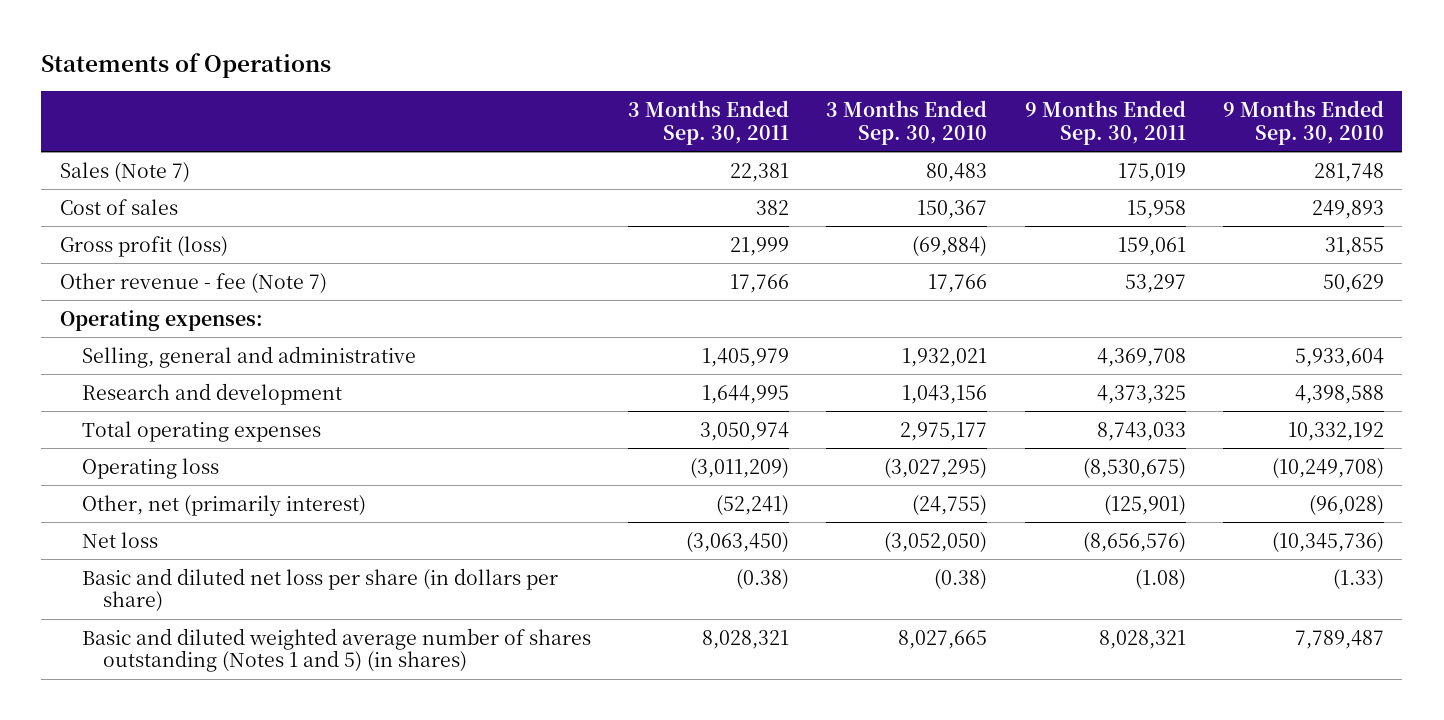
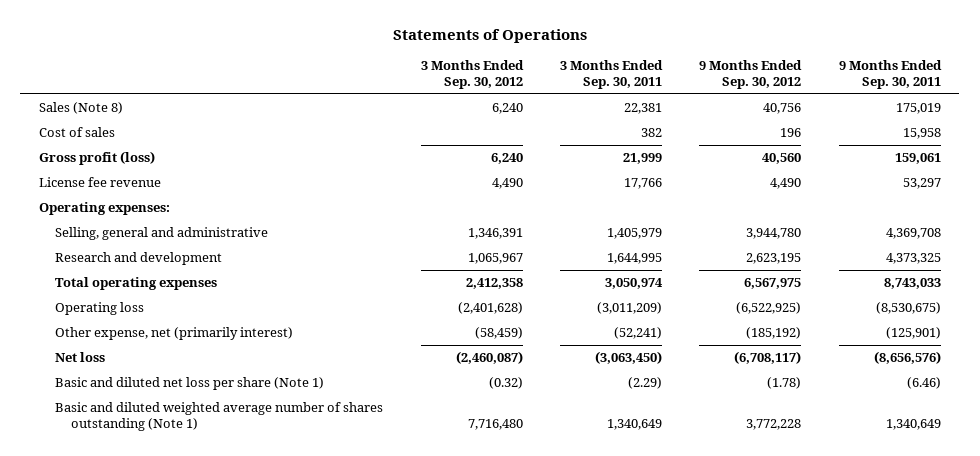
- | 3 Months Ended Sep. 30, 2011 | 3 Months Ended Sep. 30, 2010 | 9 Months Ended Sep. 30, 2011 | 9 Months Ended Sep. 30, 2010
+ | 3 Months Ended Sep. 30, 2012 | 3 Months Ended Sep. 30, 2011 | 9 Months Ended Sep. 30, 2012 | 9 Months Ended Sep. 30, 2011
- Sales (Note 7) | 22,381 | 80,483 | 175,019 | 281,748
+ Sales (Note 8) | 6,240 | 22,381 | 40,756 | 175,019
- Other revenue - fee (Note 7) | 17,766 | 17,766 | 53,297 | 50,629
+ License fee revenue | 4,490 | 17,766 | 4,490 | 53,297
- Other, net (primarily interest) | (52,241) | (24,755) | (125,901) | (96,028)
+ Other expense, net (primarily interest) | (58,459) | (52,241) | (185,192) | (125,901)
- Basic and diluted net loss per share (in dollars per share) | (0.38) | (0.38) | (1.08) | (1.33)
- Basic and diluted weighted average number of shares outstanding (Notes 1 and 5) (in shares) | 8,028,321 | 8,027,665 | 8,028,321 | 7,789,487
+ Basic and diluted net loss per share (Note 1) | (0.32) | (2.29) | (1.78) | (6.46)
+ Basic and diluted weighted average number of shares outstanding (Note 1) | 7,716,480 | 1,340,649 | 3,772,228 | 1,340,649

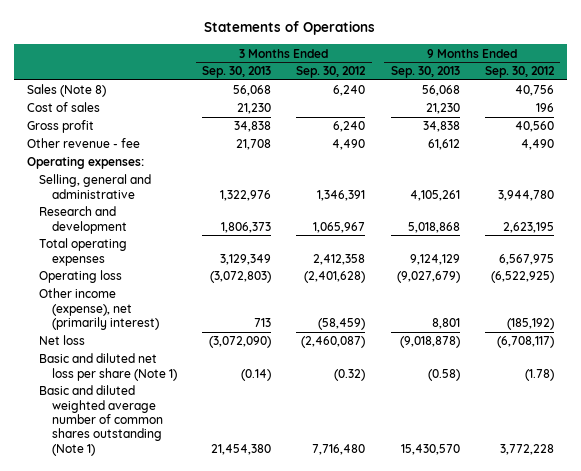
- | 3 Months Ended Sep. 30, 2012 | 3 Months Ended Sep. 30, 2011 | 9 Months Ended Sep. 30, 2012 | 9 Months Ended Sep. 30, 2011
+ | 3 Months Ended Sep. 30, 2013 | 3 Months Ended Sep. 30, 2012 | 9 Months Ended Sep. 30, 2013 | 9 Months Ended Sep. 30, 2012
- Gross profit (loss) | 6,240 | 21,999 | 40,560 | 159,061
- License fee revenue | 4,490 | 17,766 | 4,490 | 53,297
+ Gross profit | 34,838 | 6,240 | 34,838 | 40,560
+ Other revenue - fee | 21,708 | 4,490 | 61,612 | 4,490
- Other expense, net (primarily interest) | (58,459) | (52,241) | (185,192) | (125,901)
+ Other income (expense), net (primarily interest) | 713 | (58,459) | 8,801 | (185,192)
- Basic and diluted weighted average number of shares outstanding (Note 1) | 7,716,480 | 1,340,649 | 3,772,228 | 1,340,649
+ Basic and diluted weighted average number of common shares outstanding (Note 1) | 21,454,380 | 7,716,480 | 15,430,570 | 3,772,228

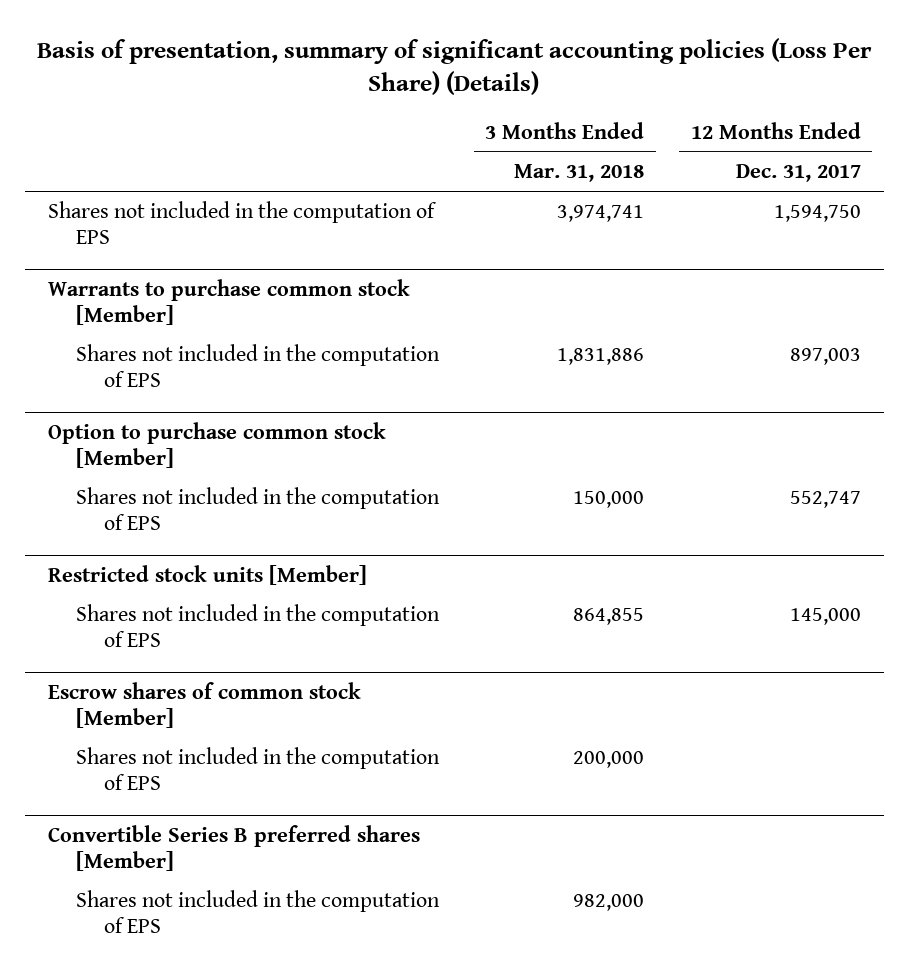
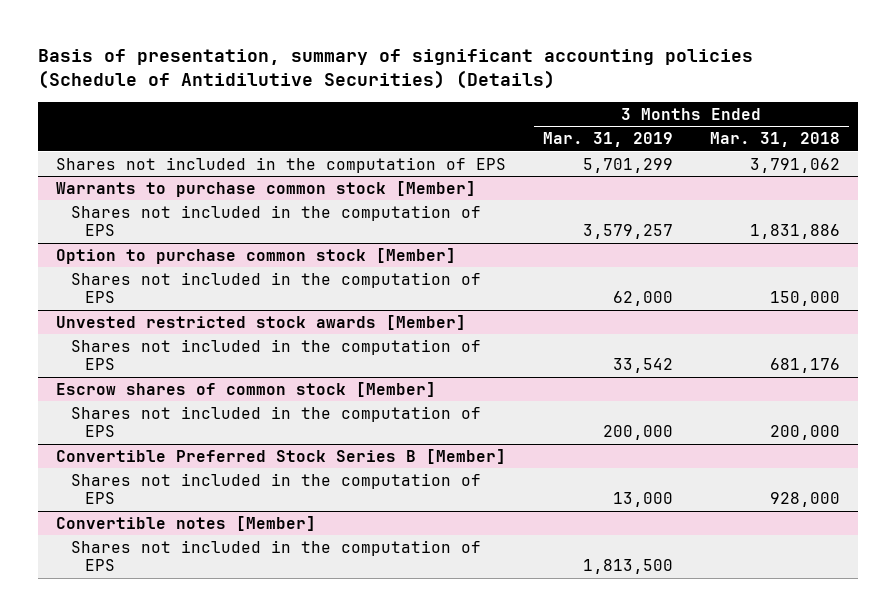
- Basis of presentation, summary of significant accounting policies (Loss Per Share) (Details)
+ Basis of presentation, summary of significant accounting policies (Schedule of Antidilutive Securities) (Details)
- | 3 Months Ended Mar. 31, 2018 | 12 Months Ended Dec. 31, 2017
+ | 3 Months Ended Mar. 31, 2019 | 3 Months Ended Mar. 31, 2018
- Shares not included in the computation of EPS | 3,974,741 | 1,594,750
+ Shares not included in the computation of EPS | 5,701,299 | 3,791,062
- Restricted stock units [Member]
- Shares not included in the computation of EPS | 864,855 | 145,000
+ Unvested restricted stock awards [Member]
+ Shares not included in the computation of EPS | 33,542 | 681,176
- Convertible Series B preferred shares [Member]
- Shares not included in the computation of EPS | 982,000 |
+ Convertible Preferred Stock Series B [Member]
+ Shares not included in the computation of EPS | 13,000 | 928,000
+ Convertible notes [Member]
+ Shares not included in the computation of EPS | 1,813,500 |

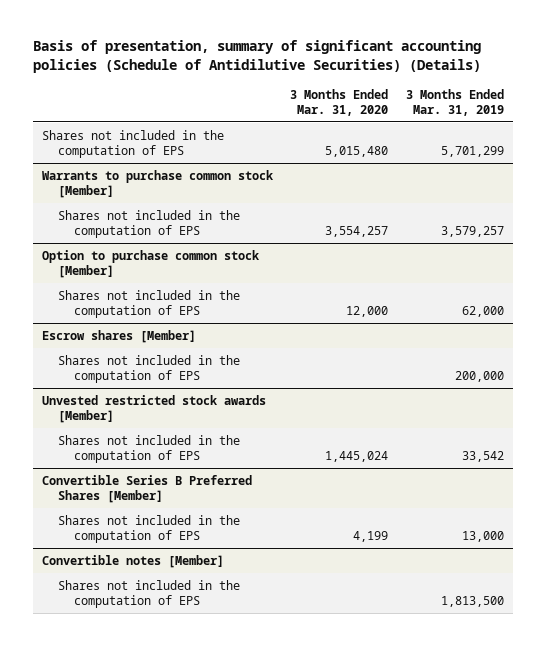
- | 3 Months Ended Mar. 31, 2019 | 3 Months Ended Mar. 31, 2018
+ | 3 Months Ended Mar. 31, 2020 | 3 Months Ended Mar. 31, 2019
+ Escrow shares [Member]
+ Shares not included in the computation of EPS | | 200,000
- Escrow shares of common stock [Member]
- Shares not included in the computation of EPS | 200,000 | 200,000
- Convertible Preferred Stock Series B [Member]
+ Convertible Series B Preferred Shares [Member]

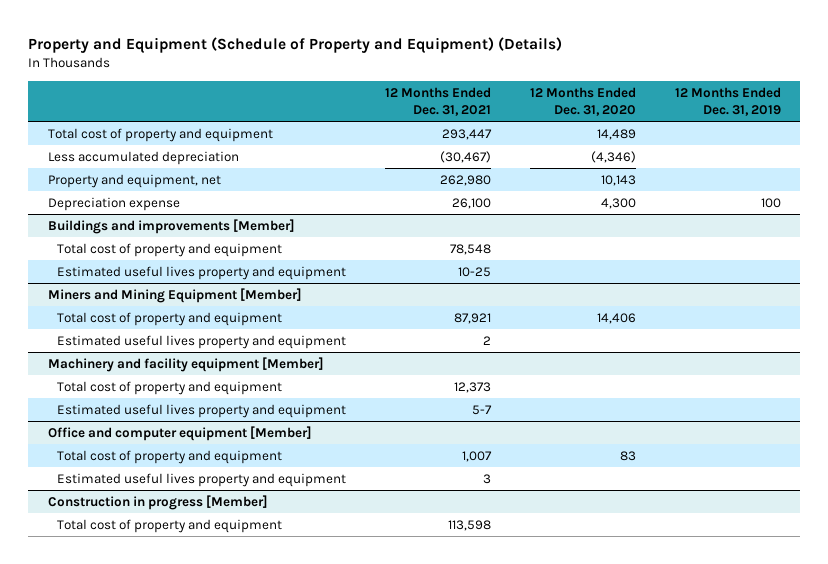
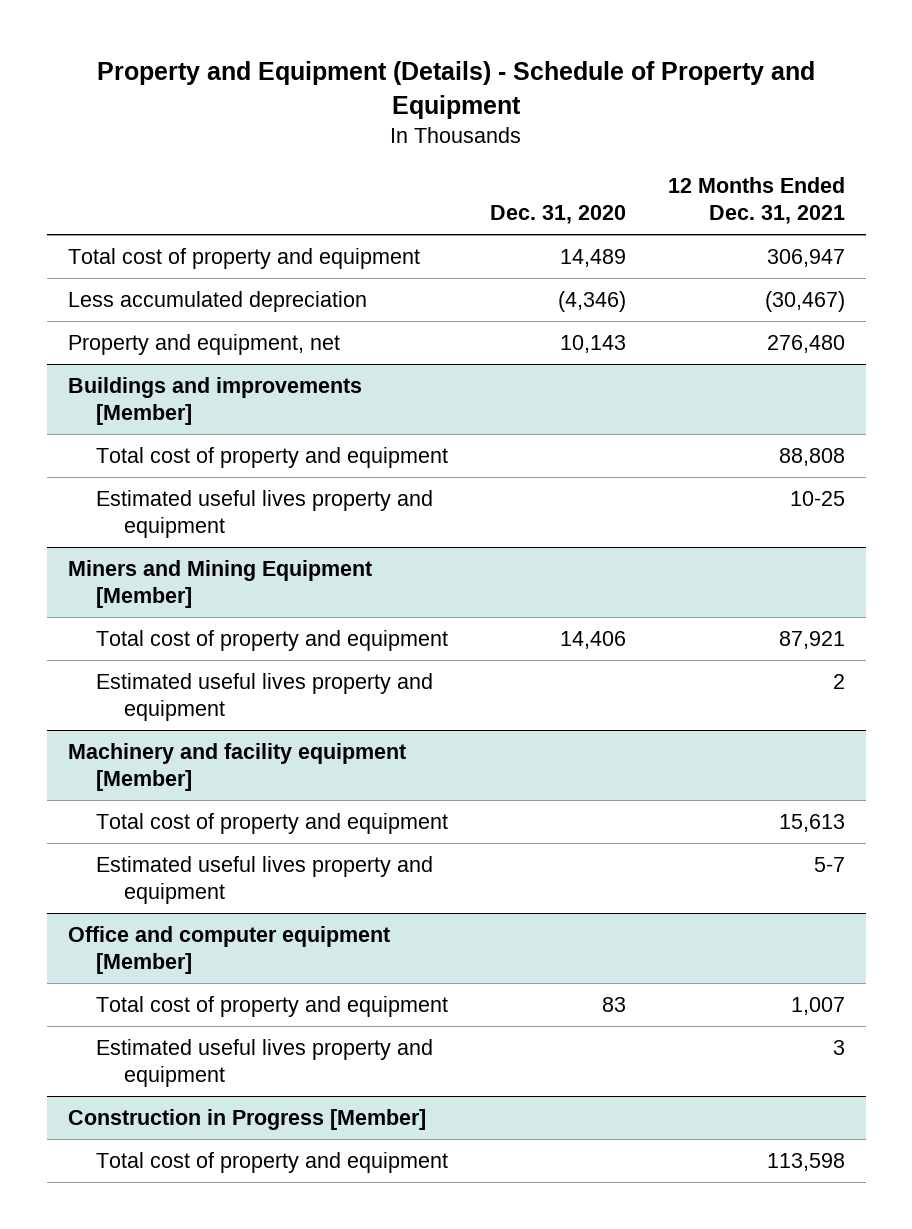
- Property and Equipment (Schedule of Property and Equipment) (Details)
+ Property and Equipment (Details) - Schedule of Property and Equipment
- | 12 Months Ended Dec. 31, 2021 | 12 Months Ended Dec. 31, 2020 | 12 Months Ended Dec. 31, 2019
+ | Dec. 31, 2020 | 12 Months Ended Dec. 31, 2021
- Total cost of property and equipment | 293,447 | 14,489 |
+ Total cost of property and equipment | 14,489 | 306,947
- Property and equipment, net | 262,980 | 10,143 |
- Depreciation expense | 26,100 | 4,300 | 100
+ Property and equipment, net | 10,143 | 276,480
@ Buildings and improvements [Member]
- Total cost of property and equipment | 78,548 | |
+ Total cost of property and equipment | | 88,808
@ Machinery and facility equipment [Member]
- Total cost of property and equipment | 12,373 | |
+ Total cost of property and equipment | | 15,613
- Construction in progress [Member]
+ Construction in Progress [Member]

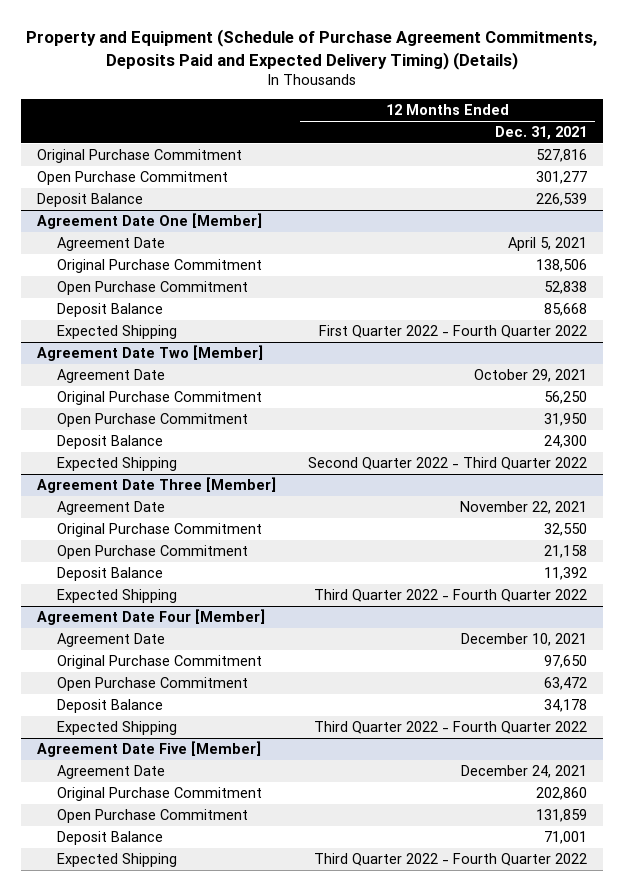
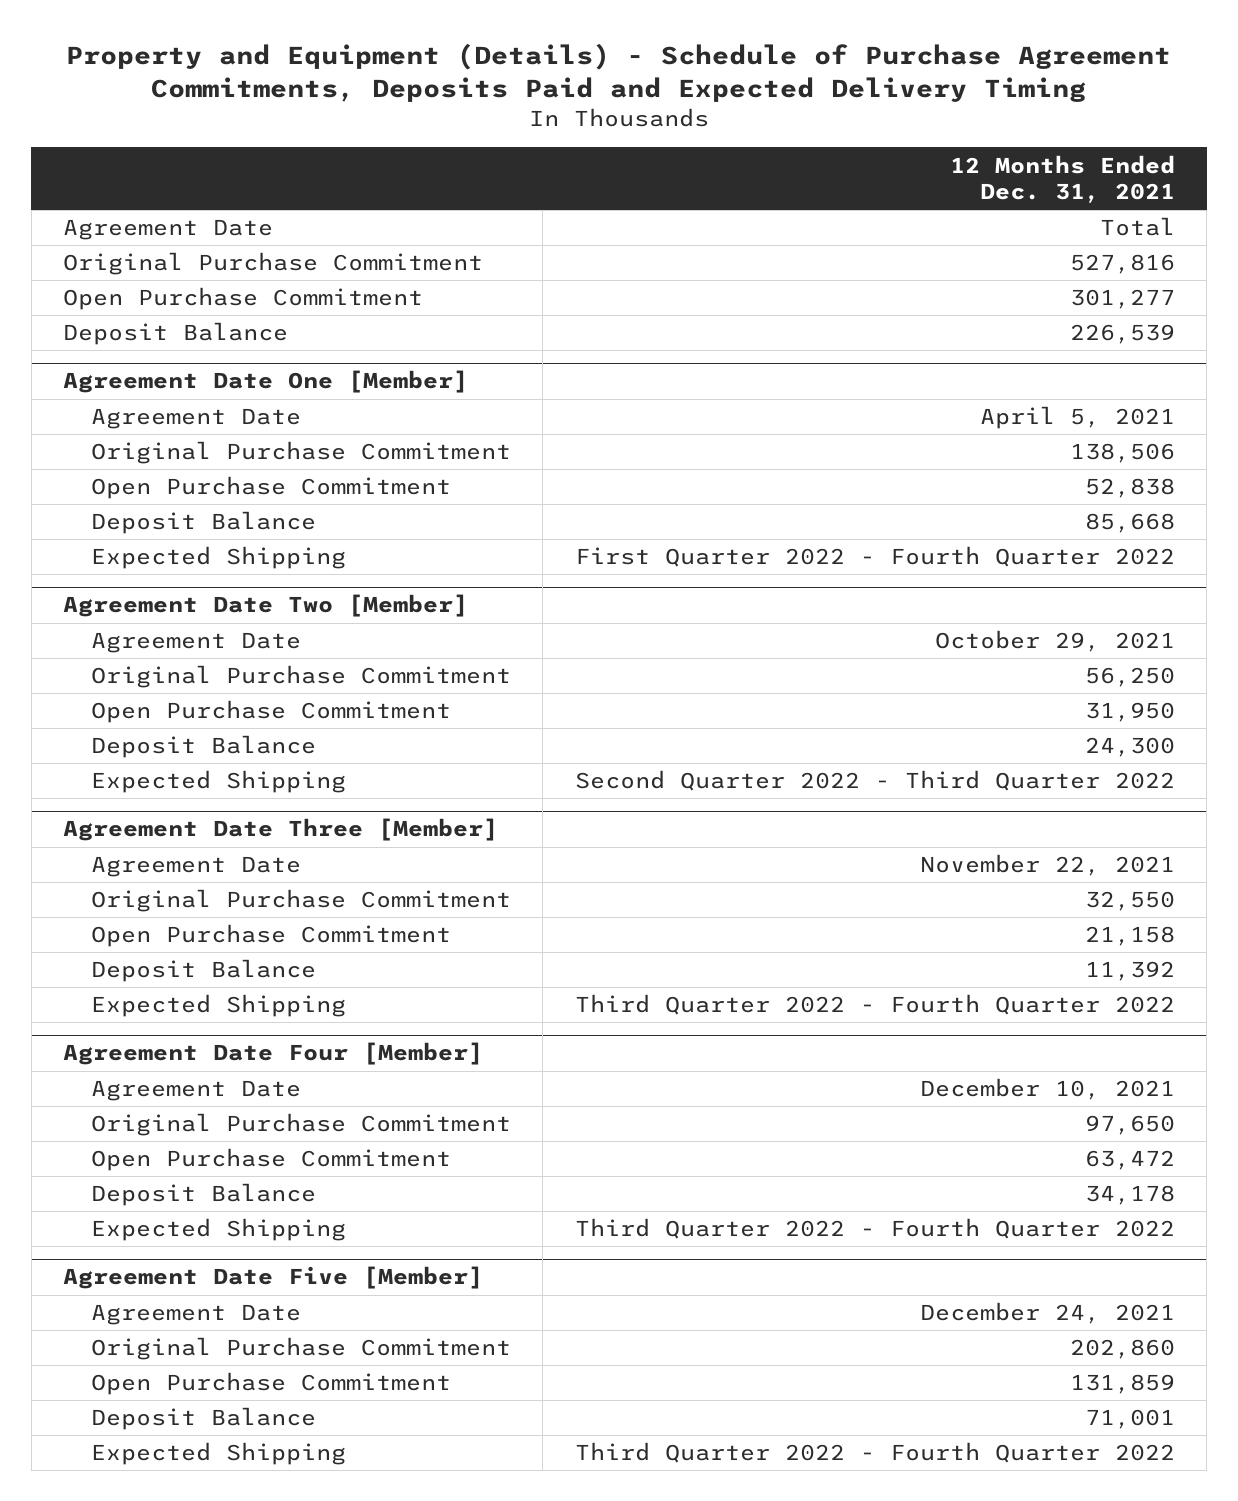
- Property and Equipment (Schedule of Purchase Agreement Commitments, Deposits Paid and Expected Delivery Timing) (Details)
+ Property and Equipment (Details) - Schedule of Purchase Agreement Commitments, Deposits Paid and Expected Delivery Timing
+ Agreement Date | Total

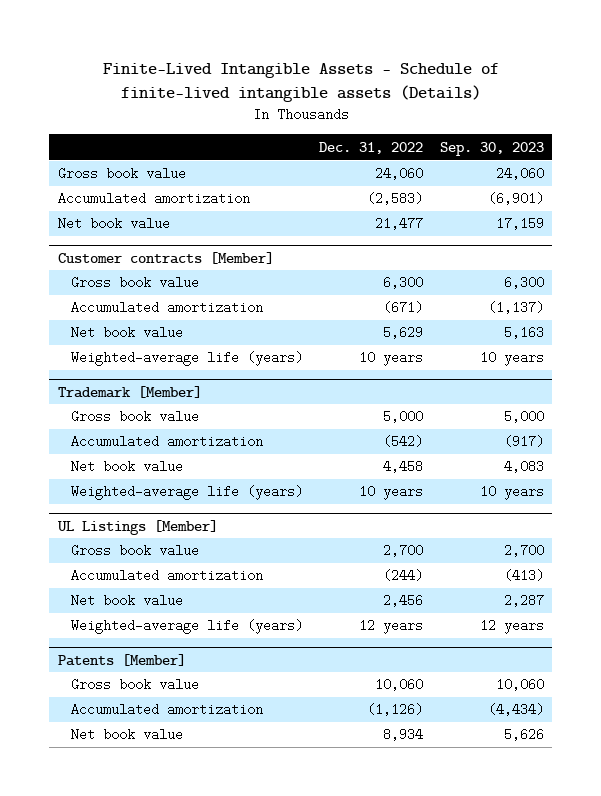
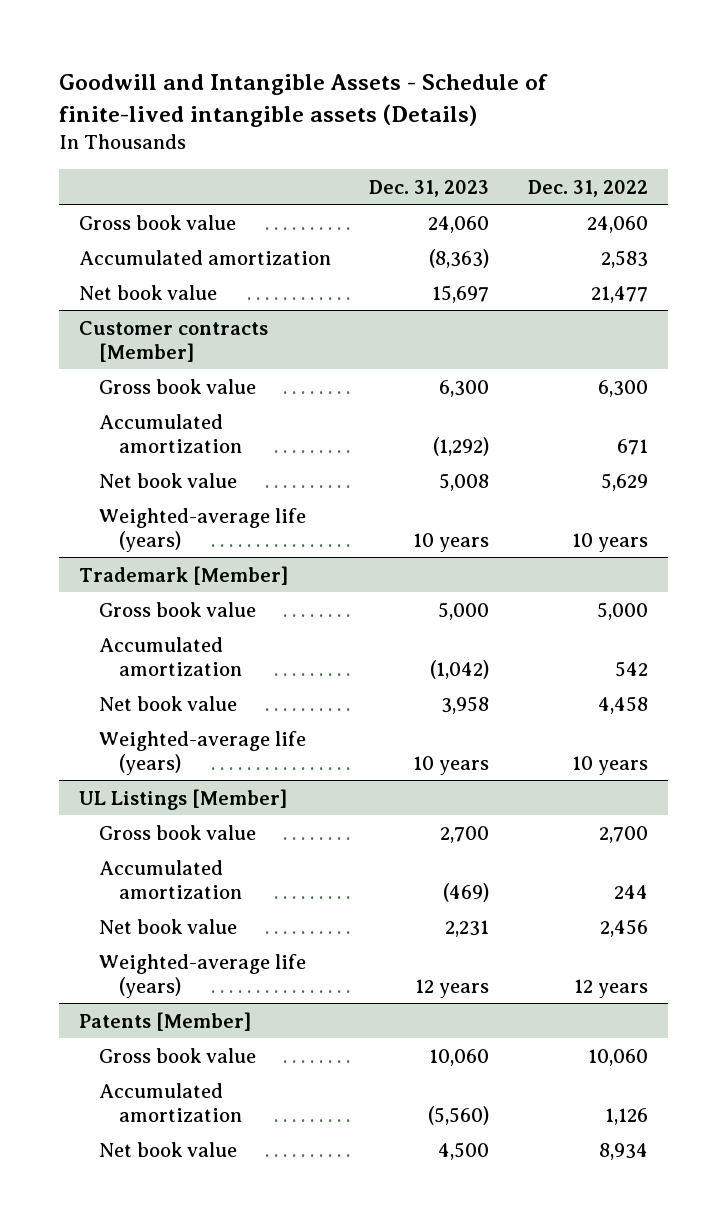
- Finite-Lived Intangible Assets - Schedule of finite-lived intangible assets (Details)
+ Goodwill and Intangible Assets - Schedule of finite-lived intangible assets (Details)
- | Dec. 31, 2022 | Sep. 30, 2023
+ | Dec. 31, 2023 | Dec. 31, 2022
- Accumulated amortization | (2,583) | (6,901)
+ Accumulated amortization | (8,363) | 2,583
@ Customer contracts [Member]
- Accumulated amortization | (671) | (1,137)
+ Accumulated amortization | (1,292) | 671
@ Trademark [Member]
- Accumulated amortization | (542) | (917)
+ Accumulated amortization | (1,042) | 542
@ UL Listings [Member]
- Accumulated amortization | (244) | (413)
+ Accumulated amortization | (469) | 244
@ Patents [Member]
- Accumulated amortization | (1,126) | (4,434)
+ Accumulated amortization | (5,560) | 1,126

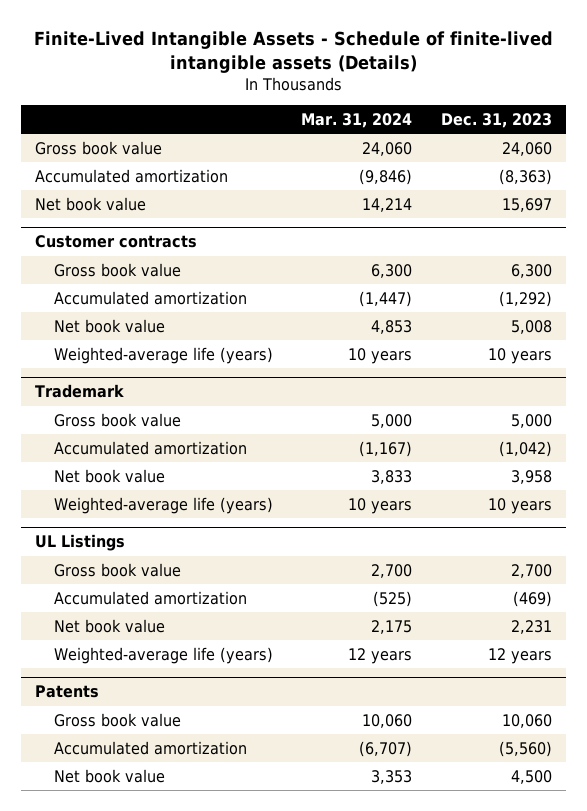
- Goodwill and Intangible Assets - Schedule of finite-lived intangible assets (Details)
+ Finite-Lived Intangible Assets - Schedule of finite-lived intangible assets (Details)
- | Dec. 31, 2023 | Dec. 31, 2022
+ | Mar. 31, 2024 | Dec. 31, 2023
- Customer contracts [Member]
+ Customer contracts
- Trademark [Member]
+ Trademark
- UL Listings [Member]
+ UL Listings
- Patents [Member]
+ Patents

